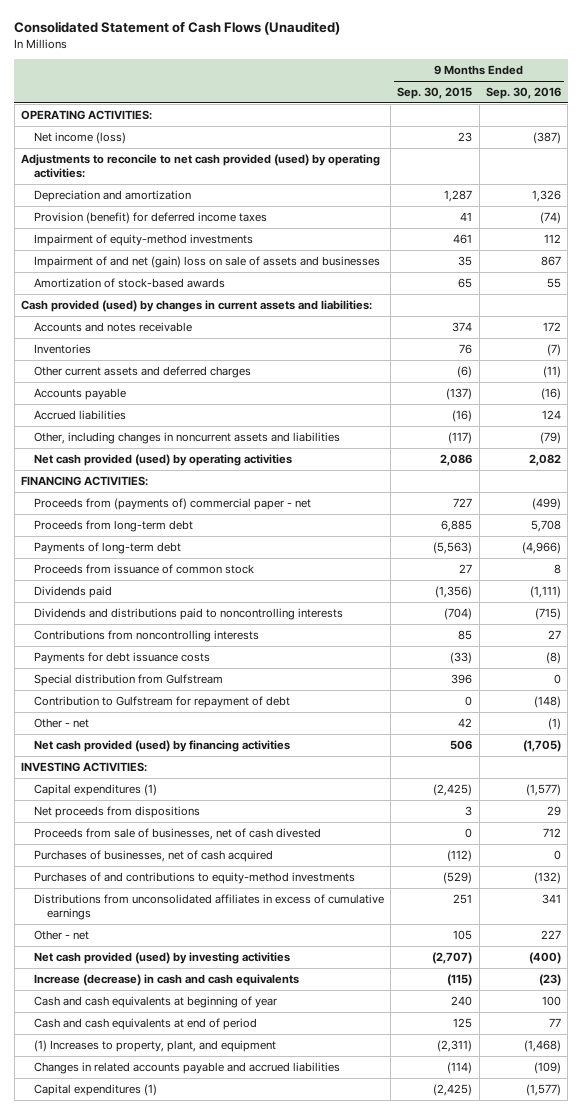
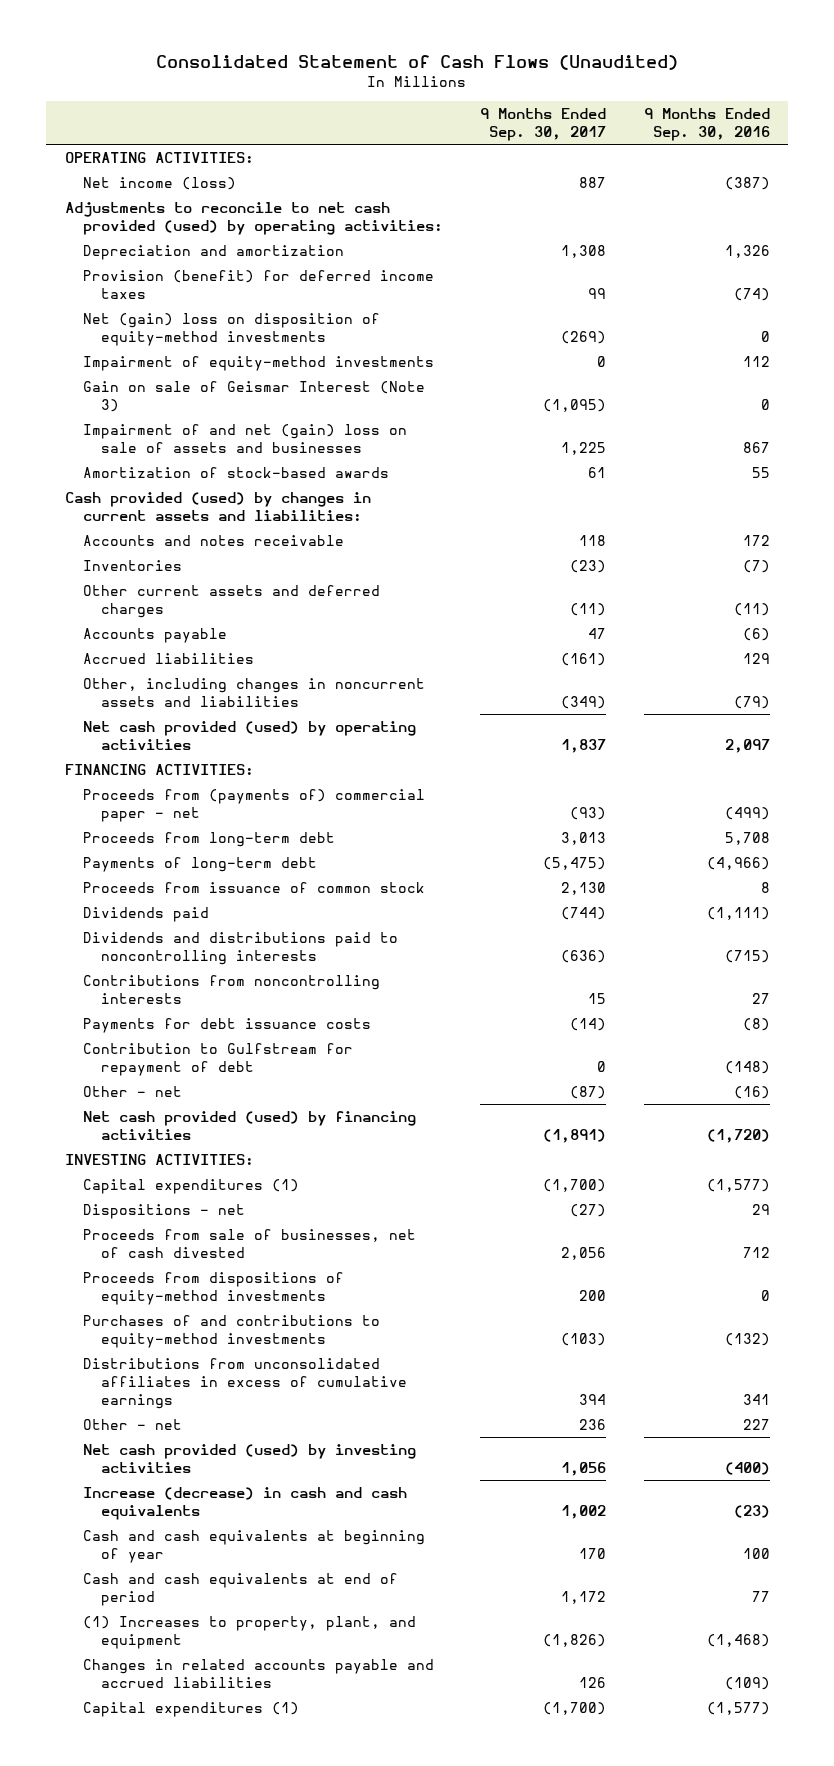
- | 9 Months Ended Sep. 30, 2015 | 9 Months Ended Sep. 30, 2016
+ | 9 Months Ended Sep. 30, 2017 | 9 Months Ended Sep. 30, 2016
+ Net (gain) loss on disposition of equity-method investments | (269) | 0
+ Gain on sale of Geismar Interest (Note 3) | (1,095) | 0
- Accounts payable | (137) | (16)
- Accrued liabilities | (16) | 124
+ Accounts payable | 47 | (6)
+ Accrued liabilities | (161) | 129
- Net cash provided (used) by operating activities | 2,086 | 2,082
+ Net cash provided (used) by operating activities | 1,837 | 2,097
- Special distribution from Gulfstream | 396 | 0
- Other - net | 42 | (1)
- Net cash provided (used) by financing activities | 506 | (1,705)
+ Other - net | (87) | (16)
+ Net cash provided (used) by financing activities | (1,891) | (1,720)
- Net proceeds from dispositions | 3 | 29
+ Dispositions - net | (27) | 29
- Purchases of businesses, net of cash acquired | (112) | 0
+ Proceeds from dispositions of equity-method investments | 200 | 0

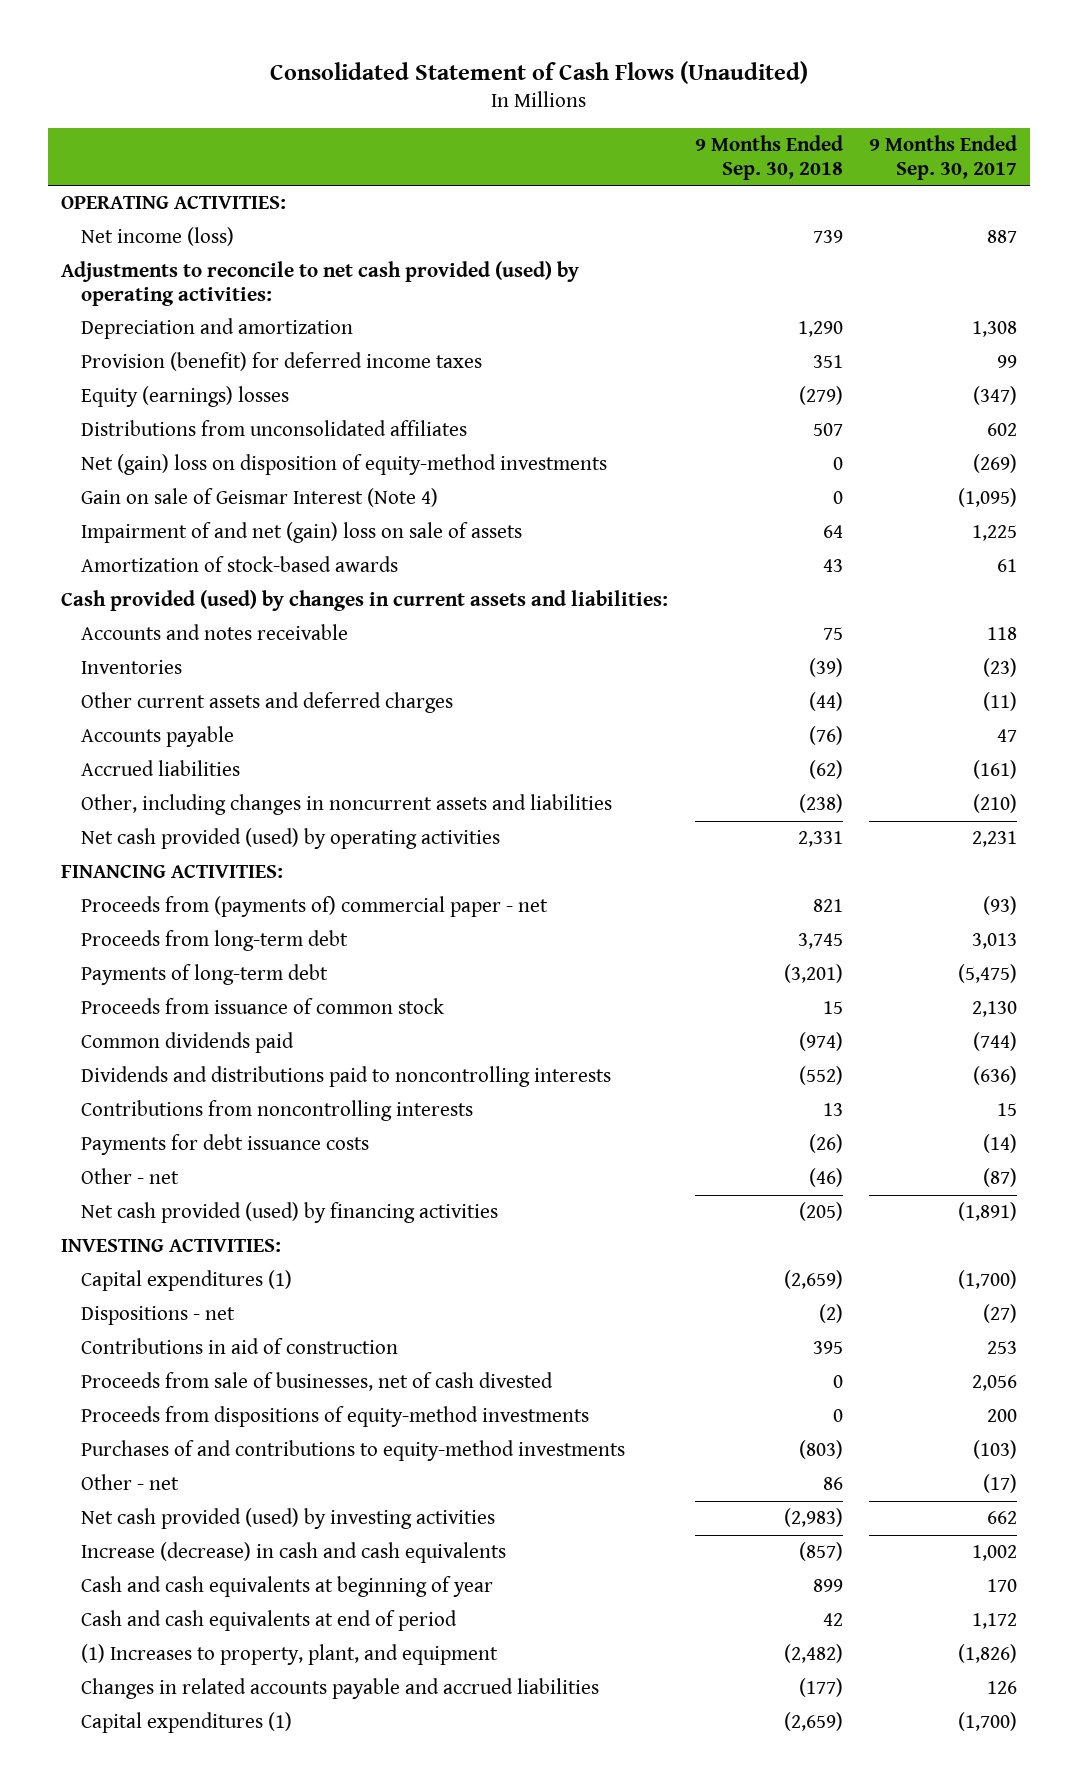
- | 9 Months Ended Sep. 30, 2017 | 9 Months Ended Sep. 30, 2016
+ | 9 Months Ended Sep. 30, 2018 | 9 Months Ended Sep. 30, 2017
+ Equity (earnings) losses | (279) | (347)
+ Distributions from unconsolidated affiliates | 507 | 602
- Impairment of equity-method investments | 0 | 112
- Gain on sale of Geismar Interest (Note 3) | (1,095) | 0
- Impairment of and net (gain) loss on sale of assets and businesses | 1,225 | 867
+ Gain on sale of Geismar Interest (Note 4) | 0 | (1,095)
+ Impairment of and net (gain) loss on sale of assets | 64 | 1,225
- Other, including changes in noncurrent assets and liabilities | (349) | (79)
- Net cash provided (used) by operating activities | 1,837 | 2,097
+ Other, including changes in noncurrent assets and liabilities | (238) | (210)
+ Net cash provided (used) by operating activities | 2,331 | 2,231
- Dividends paid | (744) | (1,111)
+ Common dividends paid | (974) | (744)
- Contribution to Gulfstream for repayment of debt | 0 | (148)
+ Contributions in aid of construction | 395 | 253
- Distributions from unconsolidated affiliates in excess of cumulative earnings | 394 | 341
- Other - net | 236 | 227
- Net cash provided (used) by investing activities | 1,056 | (400)
+ Other - net | 86 | (17)
+ Net cash provided (used) by investing activities | (2,983) | 662

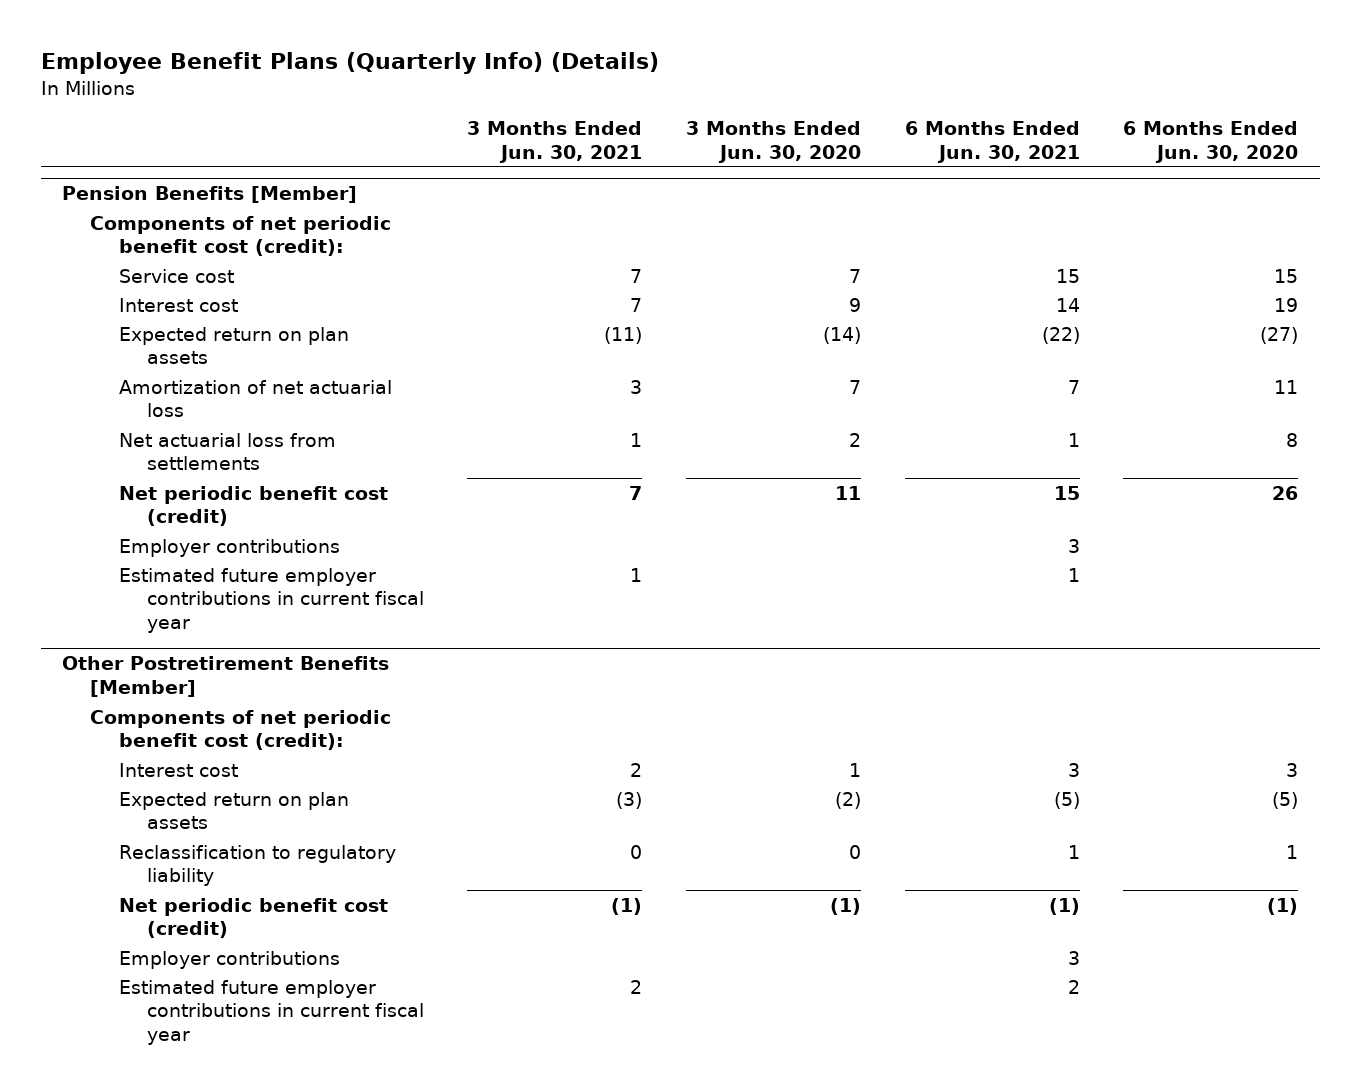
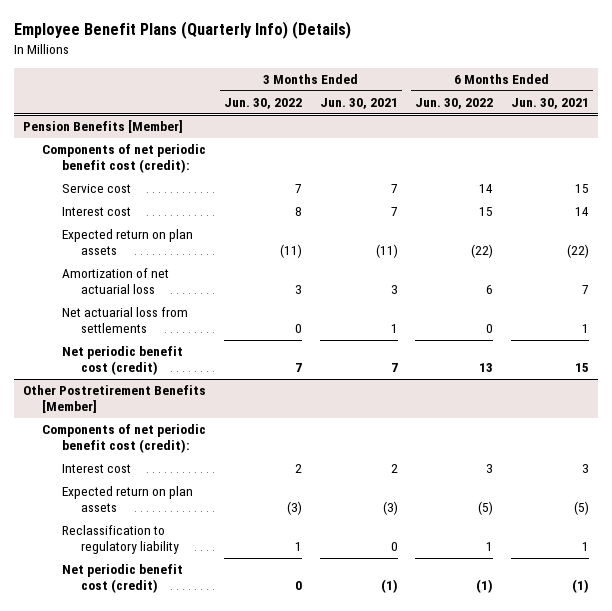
- | 3 Months Ended Jun. 30, 2021 | 3 Months Ended Jun. 30, 2020 | 6 Months Ended Jun. 30, 2021 | 6 Months Ended Jun. 30, 2020
+ | 3 Months Ended Jun. 30, 2022 | 3 Months Ended Jun. 30, 2021 | 6 Months Ended Jun. 30, 2022 | 6 Months Ended Jun. 30, 2021
@ Pension Benefits [Member]
- Employer contributions | | | 3 |
- Estimated future employer contributions in current fiscal year | 1 | | 1 |
@ Other Postretirement Benefits [Member]
- Employer contributions | | | 3 |
- Estimated future employer contributions in current fiscal year | 2 | | 2 |

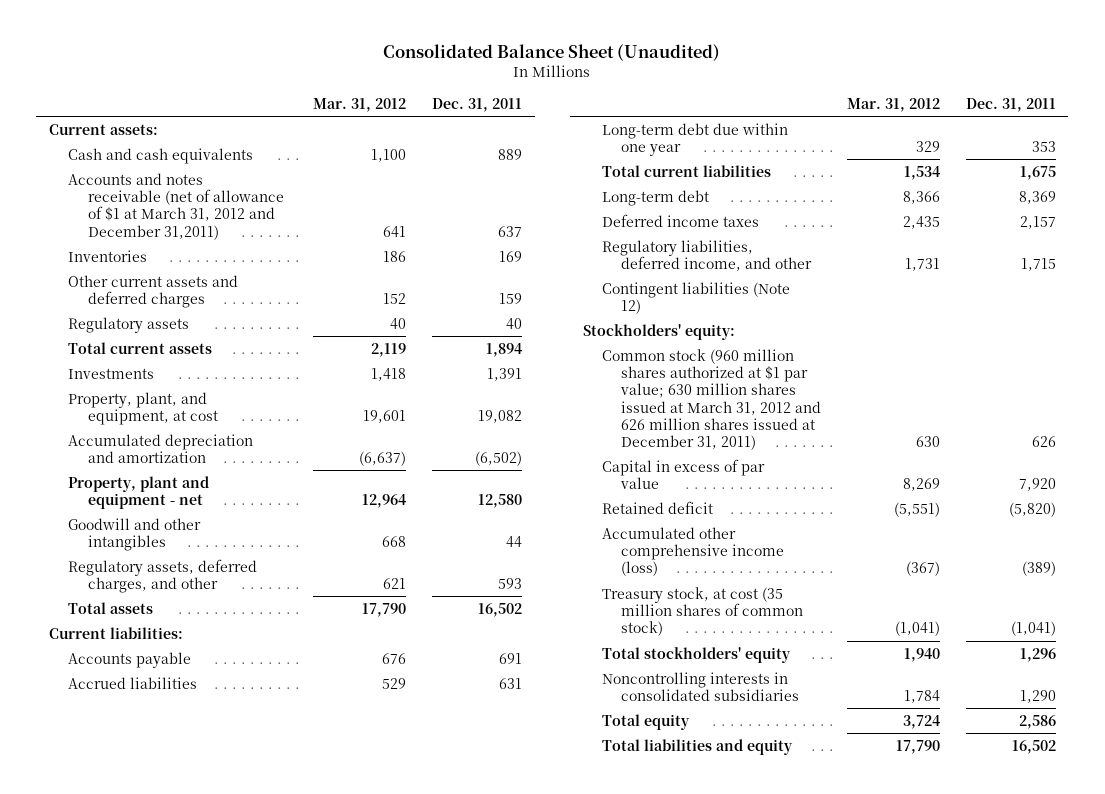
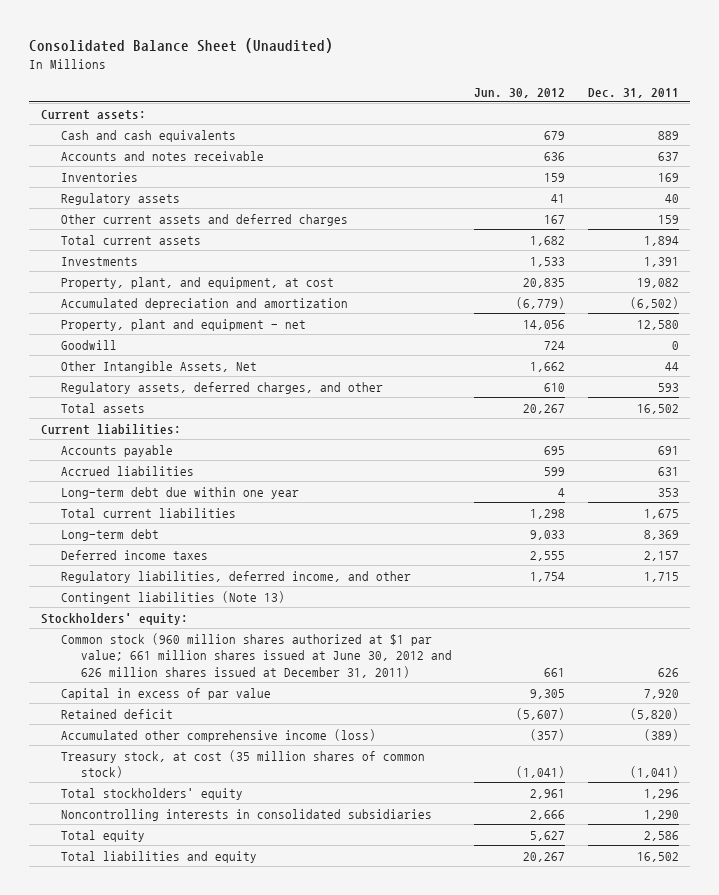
- | Mar. 31, 2012 | Dec. 31, 2011
+ | Jun. 30, 2012 | Dec. 31, 2011
- Accounts and notes receivable (net of allowance of $1 at March 31, 2012 and December 31,2011) | 641 | 637
+ Accounts and notes receivable | 636 | 637
moved down: Other current assets and deferred charges | 167 | 159
- Goodwill and other intangibles | 668 | 44
+ Goodwill | 724 | 0
+ Other Intangible Assets, Net | 1,662 | 44
- Contingent liabilities (Note 12)
+ Contingent liabilities (Note 13)
- Common stock (960 million shares authorized at $1 par value; 630 million shares issued at March 31, 2012 and 626 million shares issued at December 31, 2011) | 630 | 626
+ Common stock (960 million shares authorized at $1 par value; 661 million shares issued at June 30, 2012 and 626 million shares issued at December 31, 2011) | 661 | 626

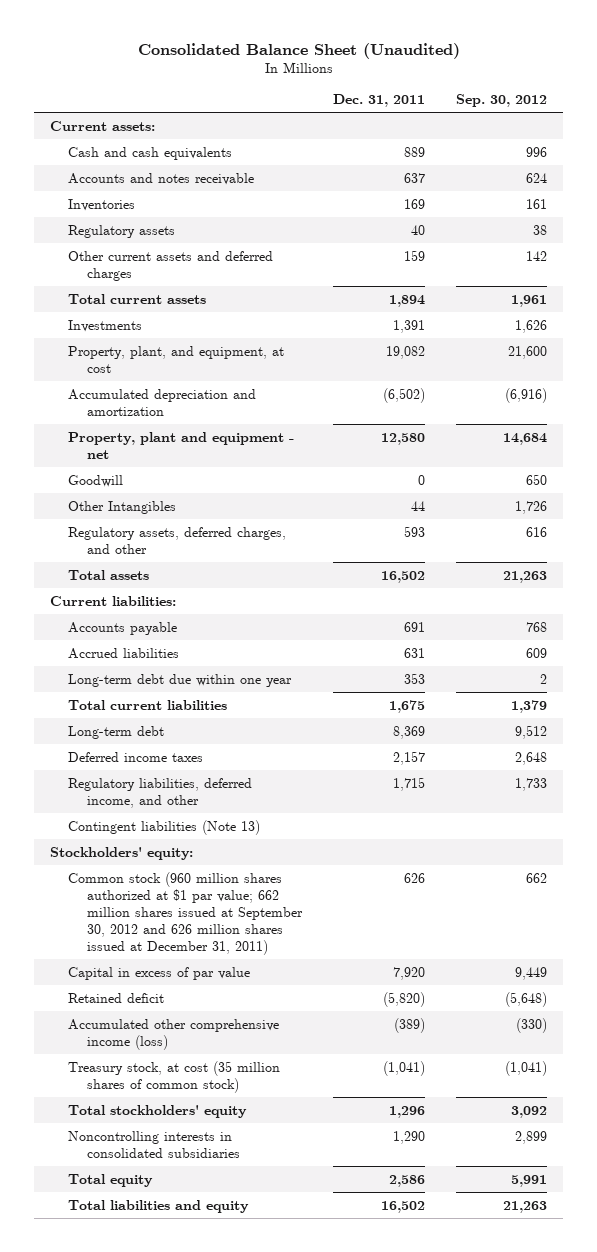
- | Jun. 30, 2012 | Dec. 31, 2011
+ | Dec. 31, 2011 | Sep. 30, 2012
- Other Intangible Assets, Net | 1,662 | 44
+ Other Intangibles | 44 | 1,726
- Common stock (960 million shares authorized at $1 par value; 661 million shares issued at June 30, 2012 and 626 million shares issued at December 31, 2011) | 661 | 626
+ Common stock (960 million shares authorized at $1 par value; 662 million shares issued at September 30, 2012 and 626 million shares issued at December 31, 2011) | 626 | 662

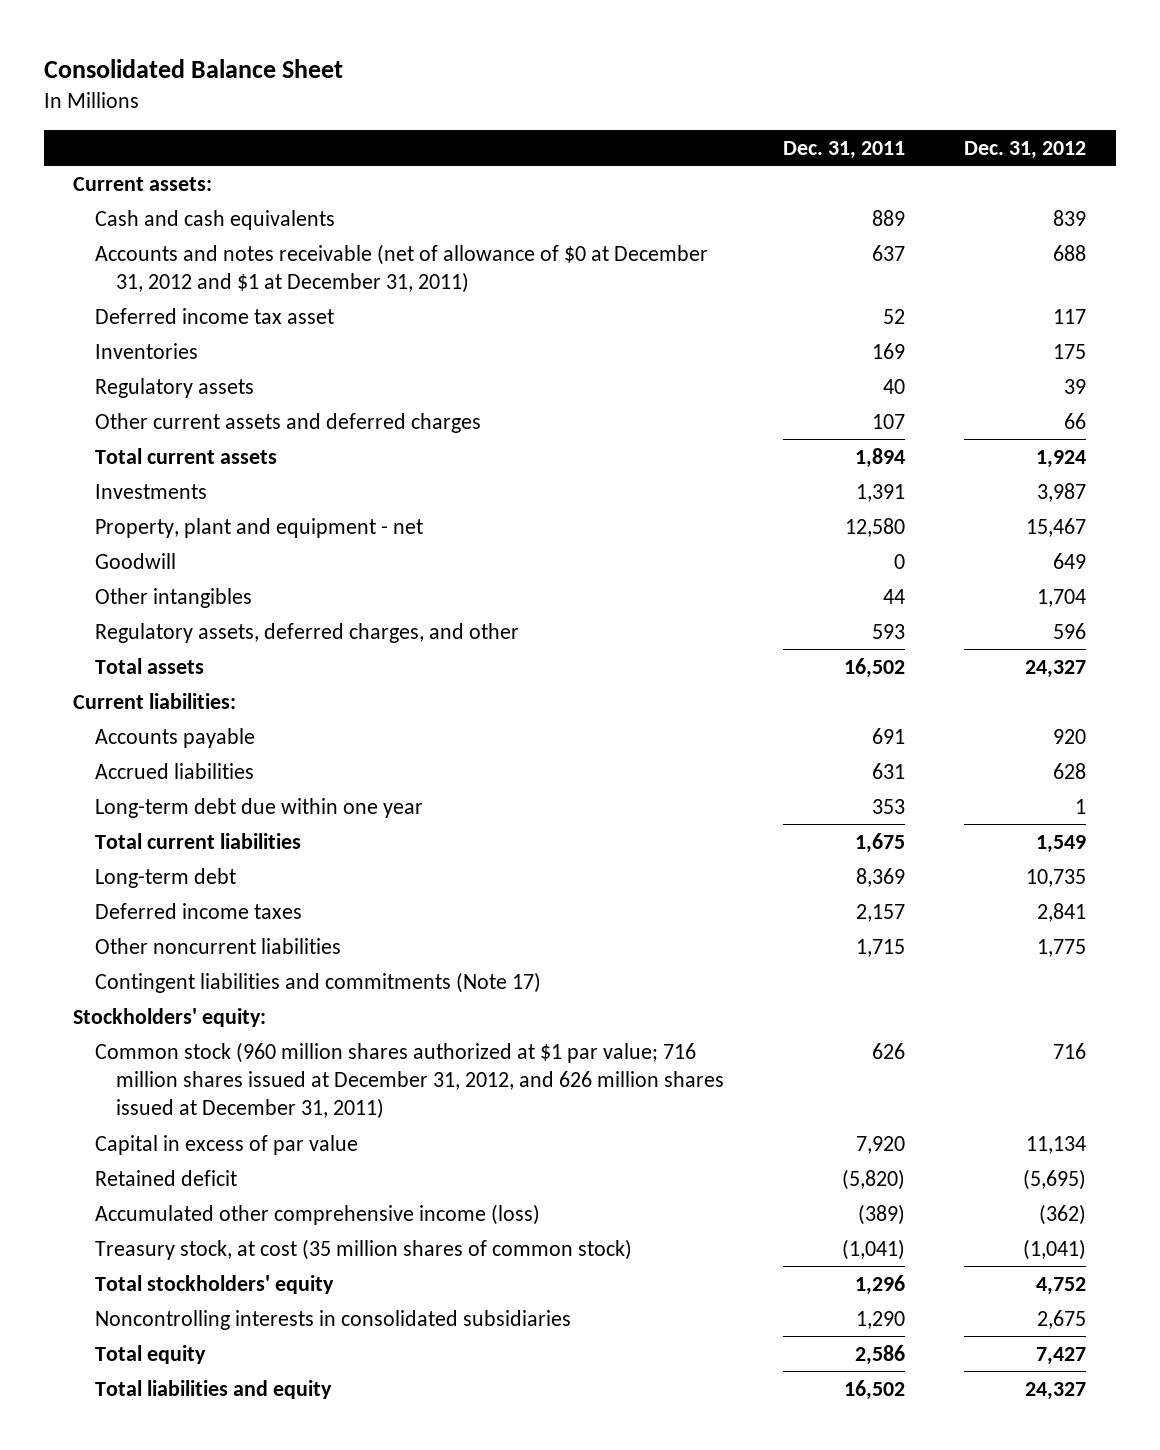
- Consolidated Balance Sheet (Unaudited)
+ Consolidated Balance Sheet
- | Dec. 31, 2011 | Sep. 30, 2012
+ | Dec. 31, 2011 | Dec. 31, 2012
- Accounts and notes receivable | 637 | 624
+ Accounts and notes receivable (net of allowance of $0 at December 31, 2012 and $1 at December 31, 2011) | 637 | 688
+ Deferred income tax asset | 52 | 117
- Other current assets and deferred charges | 159 | 142
+ Other current assets and deferred charges | 107 | 66
- Property, plant, and equipment, at cost | 19,082 | 21,600
- Accumulated depreciation and amortization | (6,502) | (6,916)
- Other Intangibles | 44 | 1,726
+ Other intangibles | 44 | 1,704
- Regulatory liabilities, deferred income, and other | 1,715 | 1,733
- Contingent liabilities (Note 13)
+ Other noncurrent liabilities | 1,715 | 1,775
+ Contingent liabilities and commitments (Note 17)
- Common stock (960 million shares authorized at $1 par value; 662 million shares issued at September 30, 2012 and 626 million shares issued at December 31, 2011) | 626 | 662
+ Common stock (960 million shares authorized at $1 par value; 716 million shares issued at December 31, 2012, and 626 million shares issued at December 31, 2011) | 626 | 716

